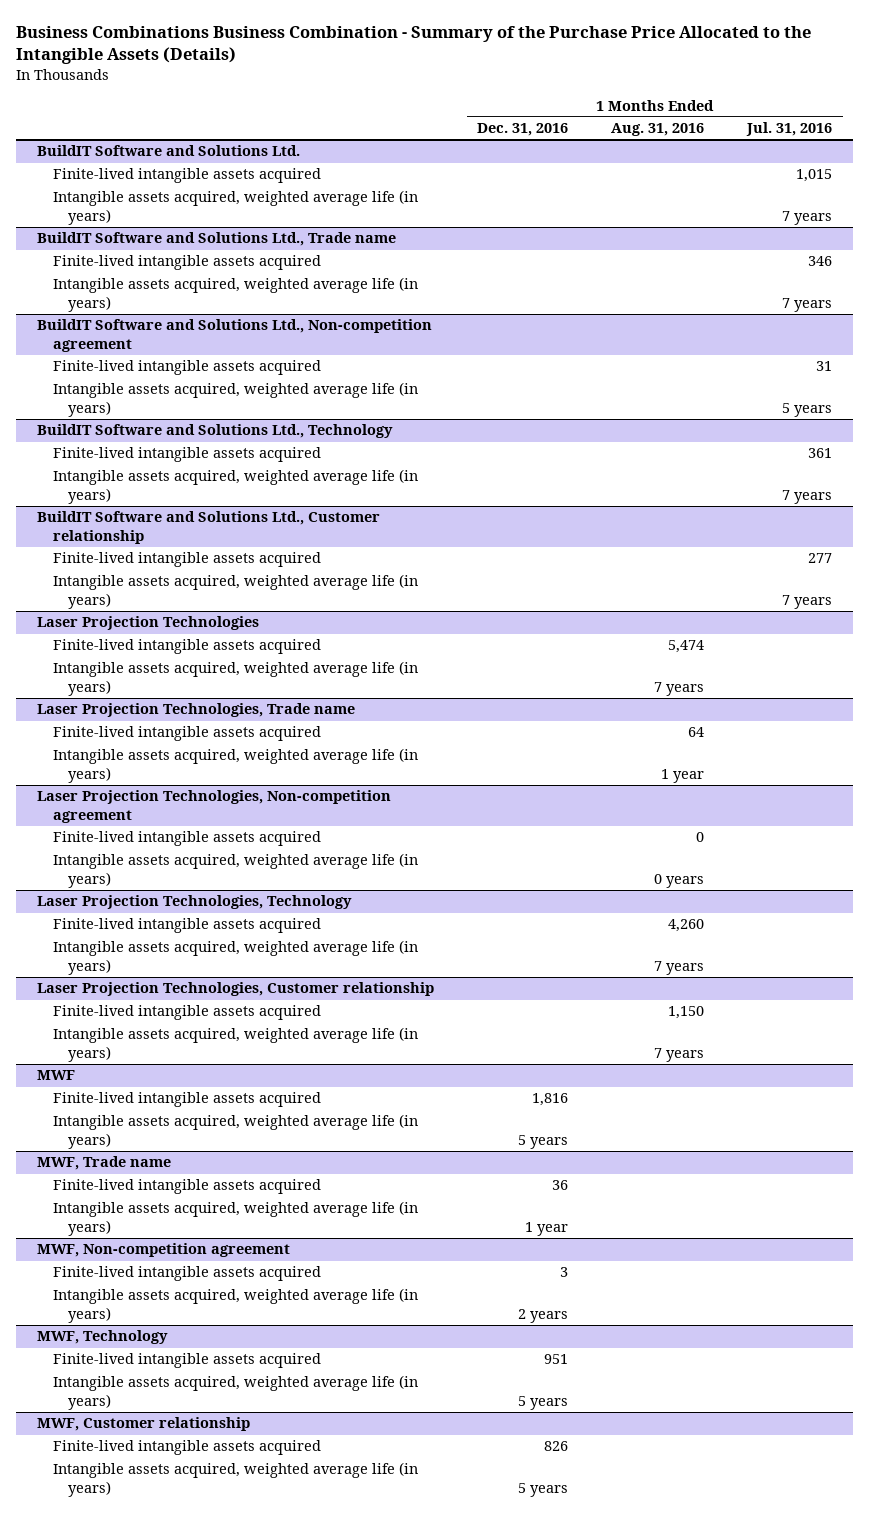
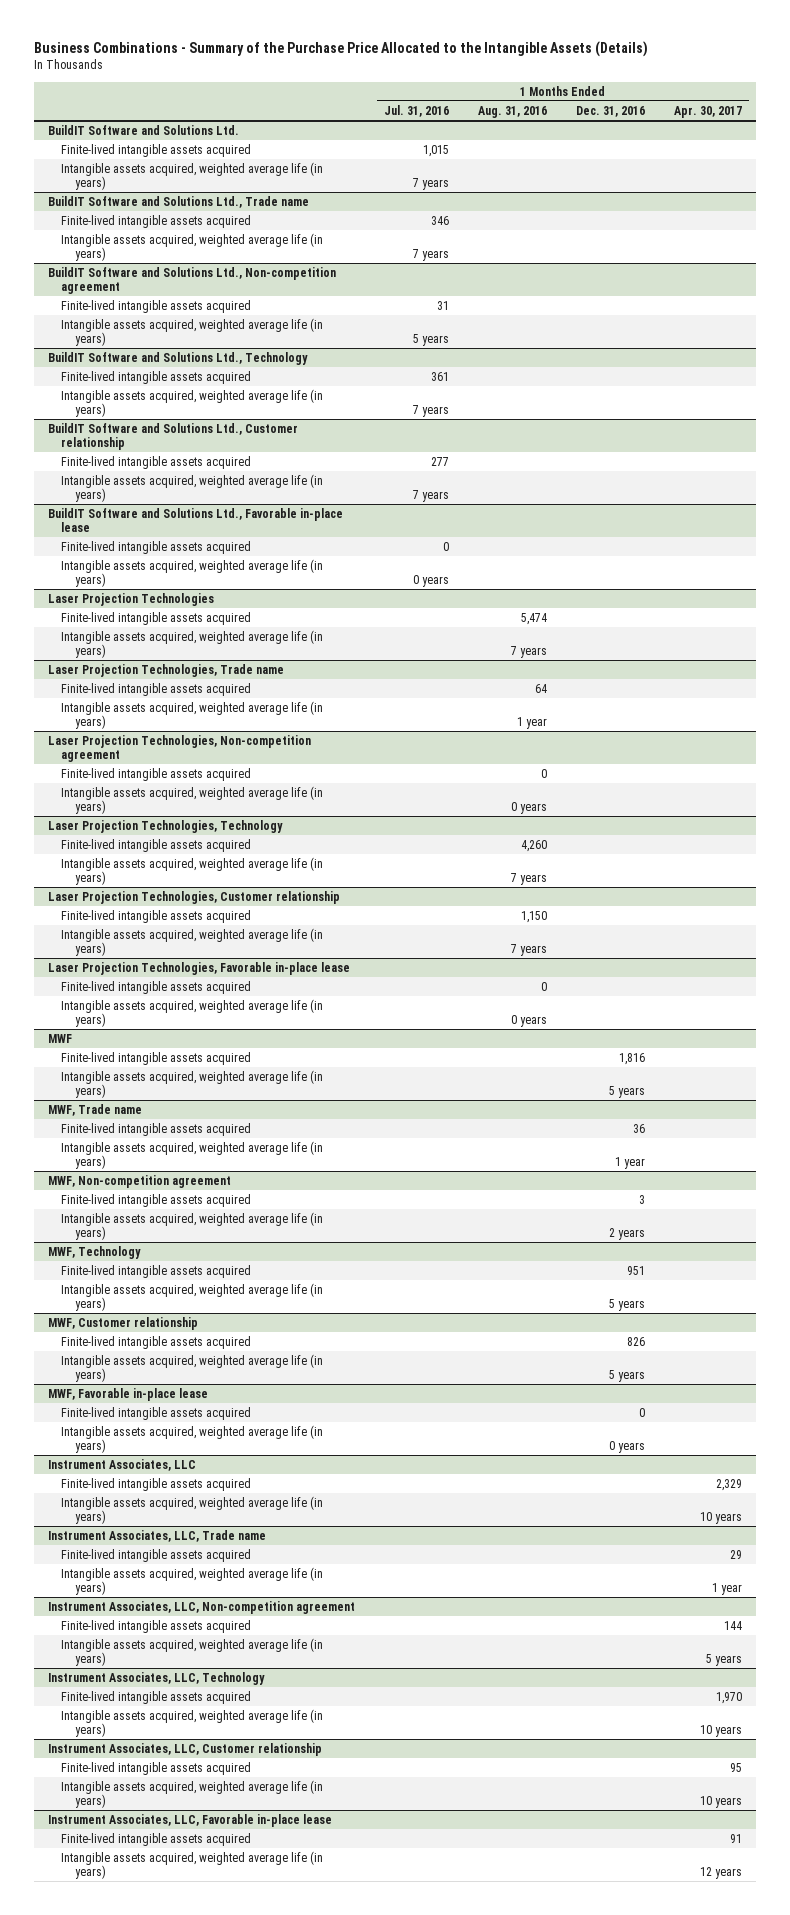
- Business Combinations Business Combination - Summary of the Purchase Price Allocated to the Intangible Assets (Details)
+ Business Combinations - Summary of the Purchase Price Allocated to the Intangible Assets (Details)
- | 1 Months Ended Dec. 31, 2016 | 1 Months Ended Aug. 31, 2016 | 1 Months Ended Jul. 31, 2016
+ | 1 Months Ended Jul. 31, 2016 | 1 Months Ended Aug. 31, 2016 | 1 Months Ended Dec. 31, 2016 | 1 Months Ended Apr. 30, 2017
+ BuildIT Software and Solutions Ltd., Favorable in-place lease
+ Finite-lived intangible assets acquired | 0 | | |
+ Intangible assets acquired, weighted average life (in years) | 0 years | | |
+ Laser Projection Technologies, Favorable in-place lease
+ Finite-lived intangible assets acquired | | 0 | |
+ Intangible assets acquired, weighted average life (in years) | | 0 years | |
+ MWF, Favorable in-place lease
+ Finite-lived intangible assets acquired | | | 0 |
+ Intangible assets acquired, weighted average life (in years) | | | 0 years |
+ Instrument Associates, LLC
+ Finite-lived intangible assets acquired | | | | 2,329
+ Intangible assets acquired, weighted average life (in years) | | | | 10 years
+ Instrument Associates, LLC, Trade name
+ Finite-lived intangible assets acquired | | | | 29
+ Intangible assets acquired, weighted average life (in years) | | | | 1 year
+ Instrument Associates, LLC, Non-competition agreement
+ Finite-lived intangible assets acquired | | | | 144
+ Intangible assets acquired, weighted average life (in years) | | | | 5 years
+ Instrument Associates, LLC, Technology
+ Finite-lived intangible assets acquired | | | | 1,970
+ Intangible assets acquired, weighted average life (in years) | | | | 10 years
+ Instrument Associates, LLC, Customer relationship
+ Finite-lived intangible assets acquired | | | | 95
+ Intangible assets acquired, weighted average life (in years) | | | | 10 years
+ Instrument Associates, LLC, Favorable in-place lease
+ Finite-lived intangible assets acquired | | | | 91
+ Intangible assets acquired, weighted average life (in years) | | | | 12 years

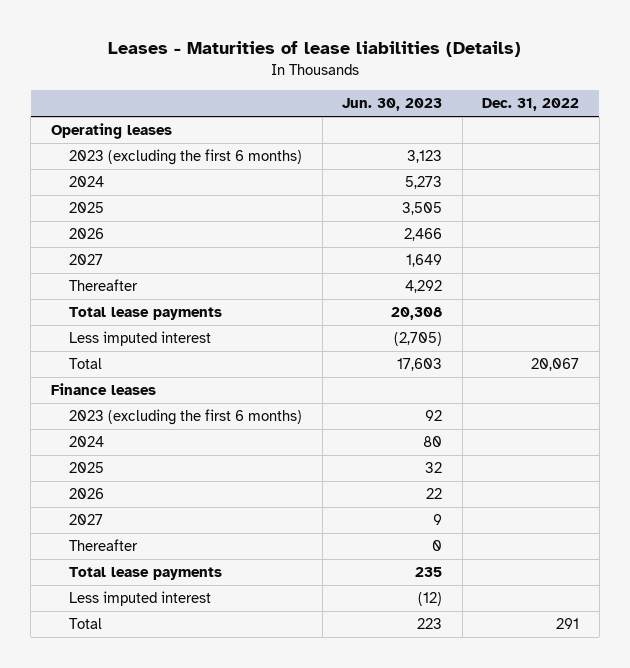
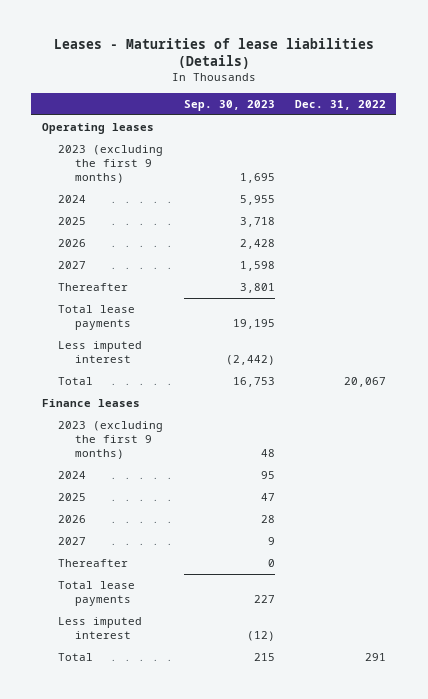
- | Jun. 30, 2023 | Dec. 31, 2022
+ | Sep. 30, 2023 | Dec. 31, 2022
- 2023 (excluding the first 6 months) | 3,123 |
+ 2023 (excluding the first 9 months) | 1,695 |
- 2023 (excluding the first 6 months) | 92 |
+ 2023 (excluding the first 9 months) | 48 |

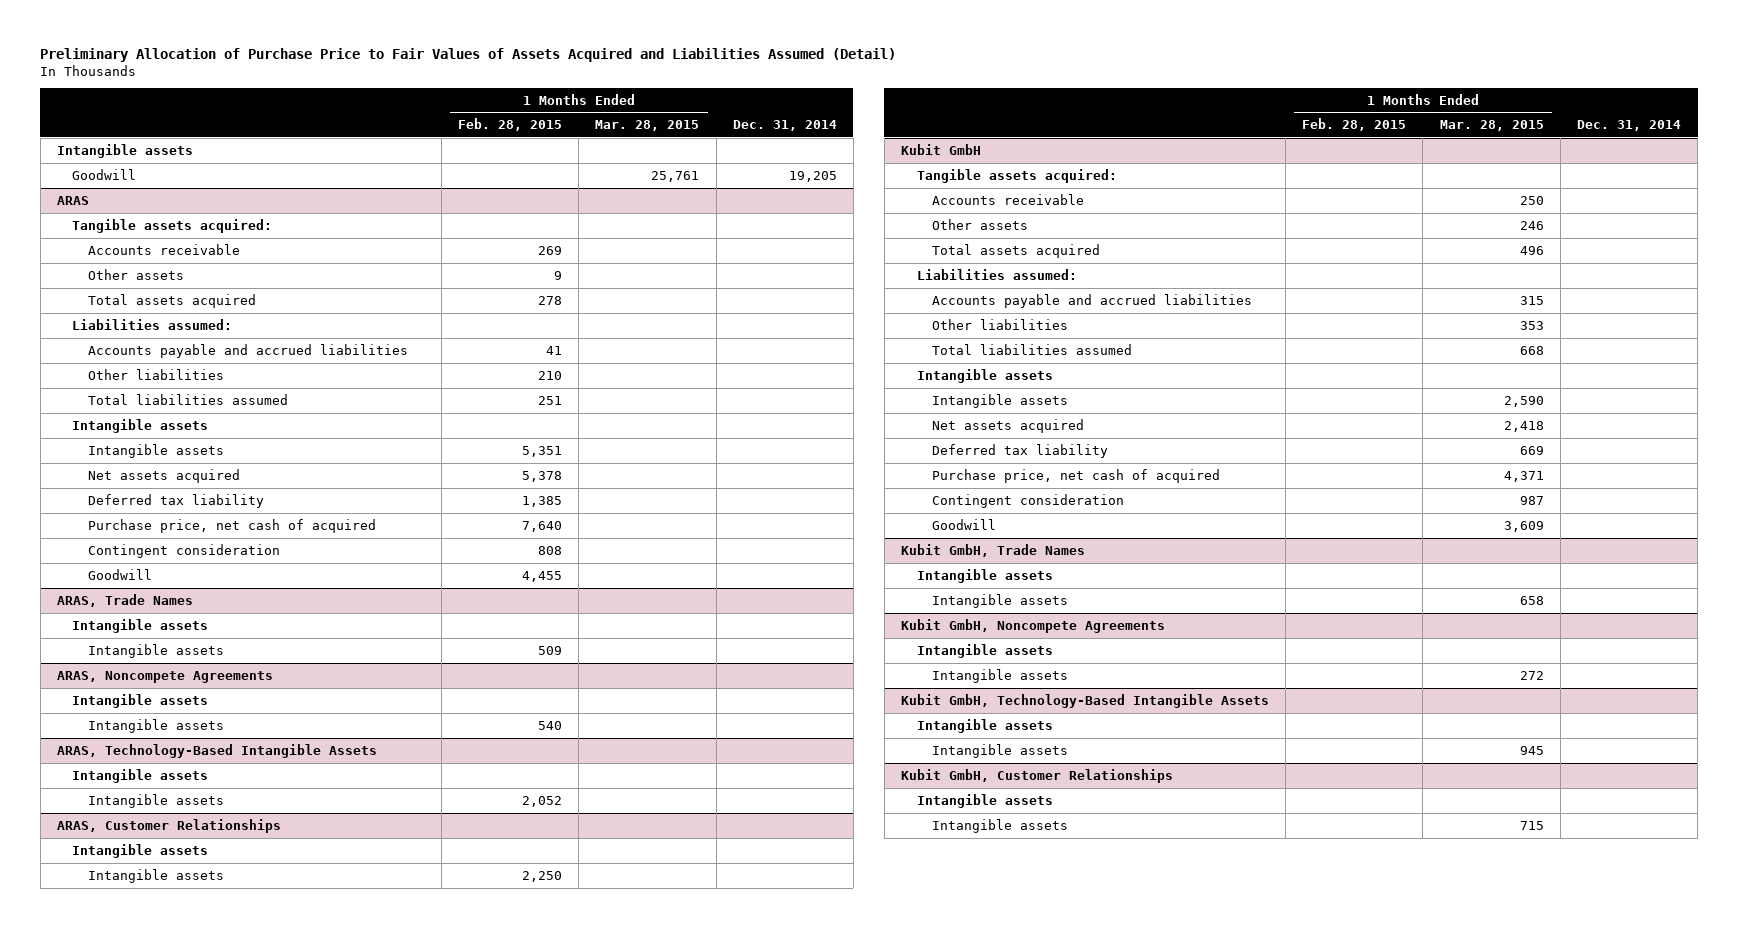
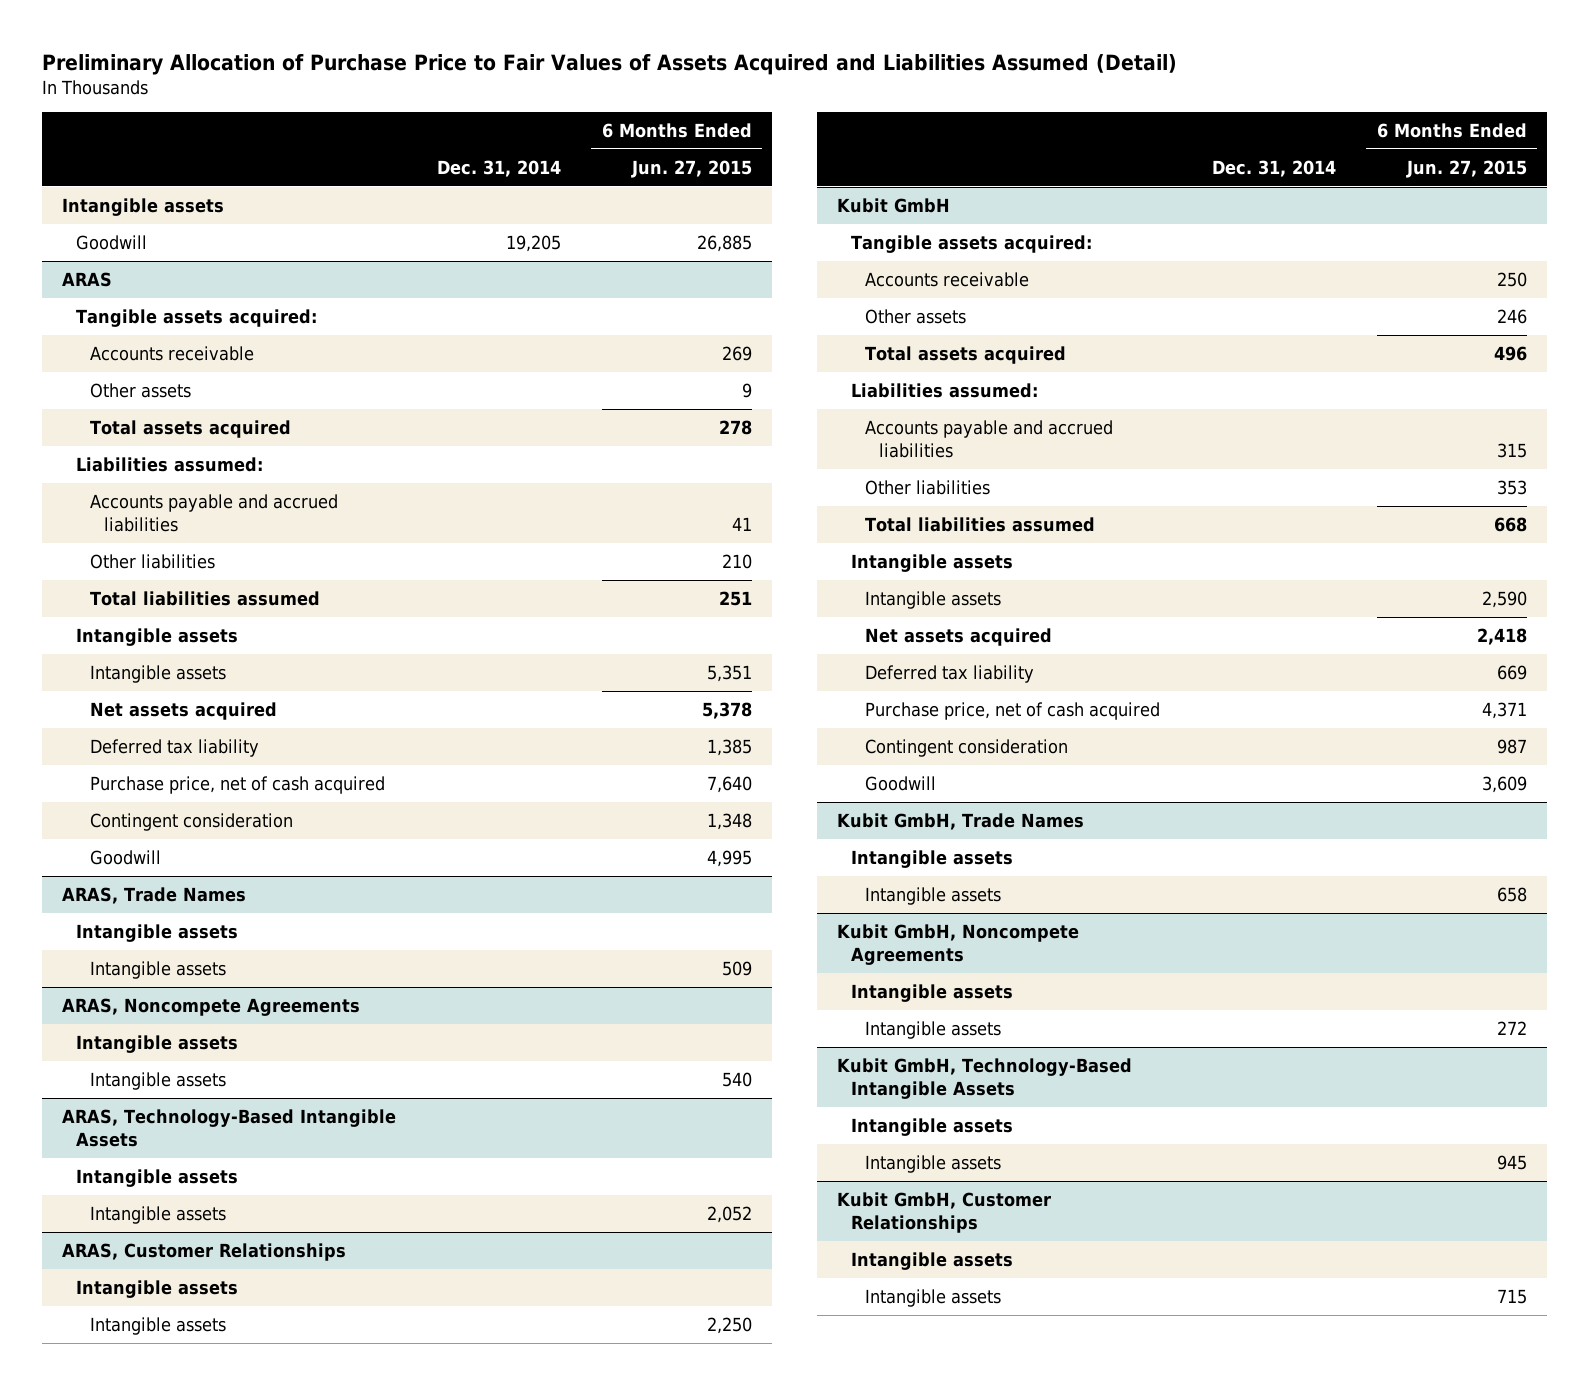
- | 1 Months Ended Feb. 28, 2015 | 1 Months Ended Mar. 28, 2015 | Dec. 31, 2014
+ | Dec. 31, 2014 | 6 Months Ended Jun. 27, 2015
@ ARAS
- Purchase price, net cash of acquired | 7,640 | |
+ Purchase price, net of cash acquired | | 7,640
@ Kubit GmbH
- Purchase price, net cash of acquired | | 4,371 |
+ Purchase price, net of cash acquired | | 4,371

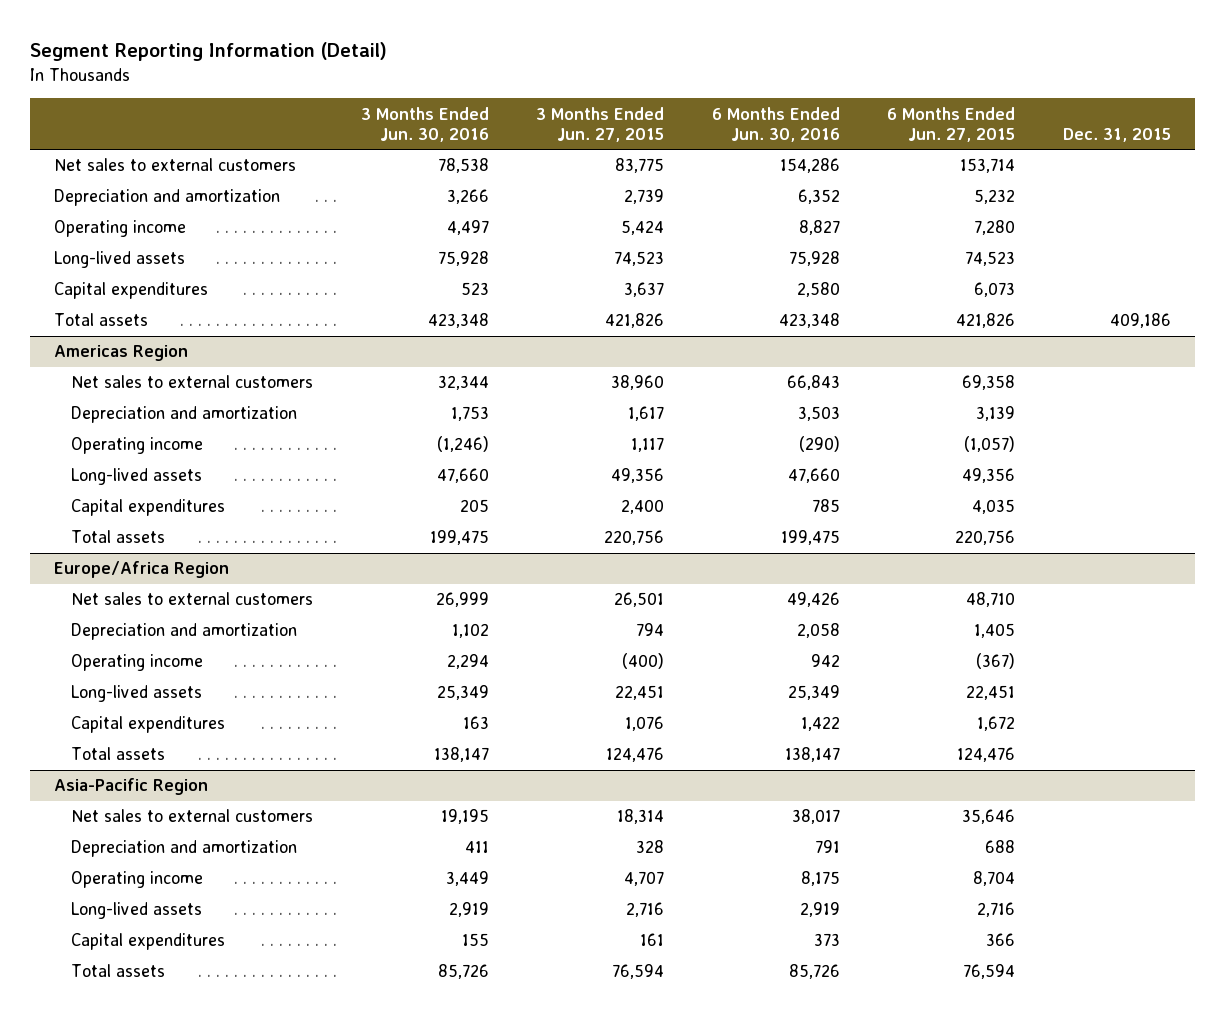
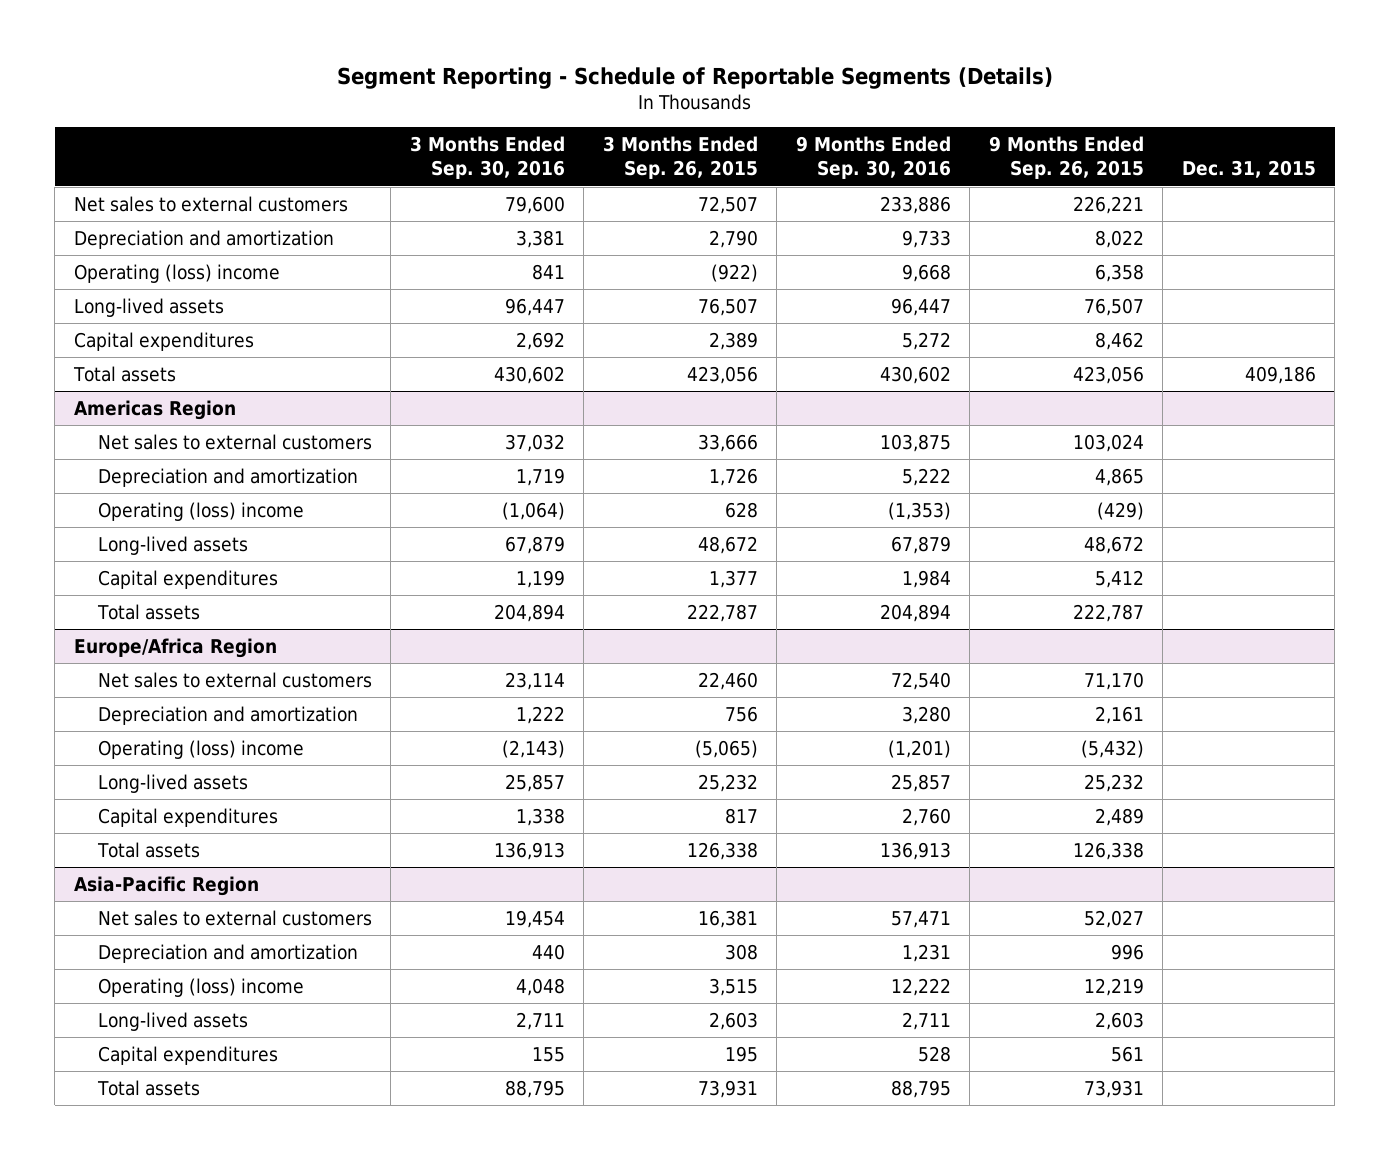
- Segment Reporting Information (Detail)
+ Segment Reporting - Schedule of Reportable Segments (Details)
- | 3 Months Ended Jun. 30, 2016 | 3 Months Ended Jun. 27, 2015 | 6 Months Ended Jun. 30, 2016 | 6 Months Ended Jun. 27, 2015 | Dec. 31, 2015
+ | 3 Months Ended Sep. 30, 2016 | 3 Months Ended Sep. 26, 2015 | 9 Months Ended Sep. 30, 2016 | 9 Months Ended Sep. 26, 2015 | Dec. 31, 2015
- Operating income | 4,497 | 5,424 | 8,827 | 7,280 |
+ Operating (loss) income | 841 | (922) | 9,668 | 6,358 |
@ Americas Region
- Operating income | (1,246) | 1,117 | (290) | (1,057) |
+ Operating (loss) income | (1,064) | 628 | (1,353) | (429) |
@ Europe/Africa Region
- Operating income | 2,294 | (400) | 942 | (367) |
+ Operating (loss) income | (2,143) | (5,065) | (1,201) | (5,432) |
@ Asia-Pacific Region
- Operating income | 3,449 | 4,707 | 8,175 | 8,704 |
+ Operating (loss) income | 4,048 | 3,515 | 12,222 | 12,219 |

